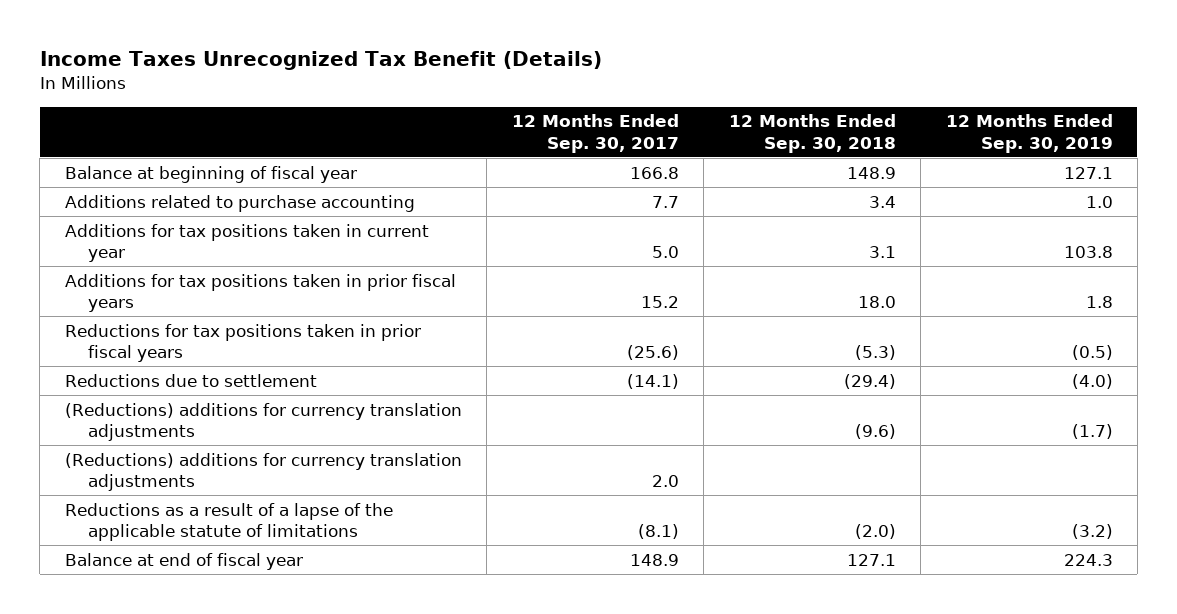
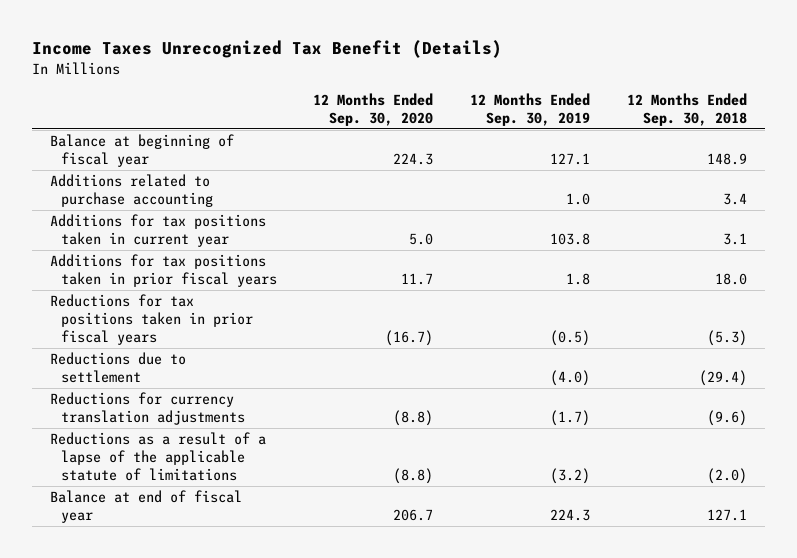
- | 12 Months Ended Sep. 30, 2017 | 12 Months Ended Sep. 30, 2018 | 12 Months Ended Sep. 30, 2019
+ | 12 Months Ended Sep. 30, 2020 | 12 Months Ended Sep. 30, 2019 | 12 Months Ended Sep. 30, 2018
- (Reductions) additions for currency translation adjustments | | (9.6) | (1.7)
- (Reductions) additions for currency translation adjustments | 2.0 | |
+ Reductions for currency translation adjustments | (8.8) | (1.7) | (9.6)

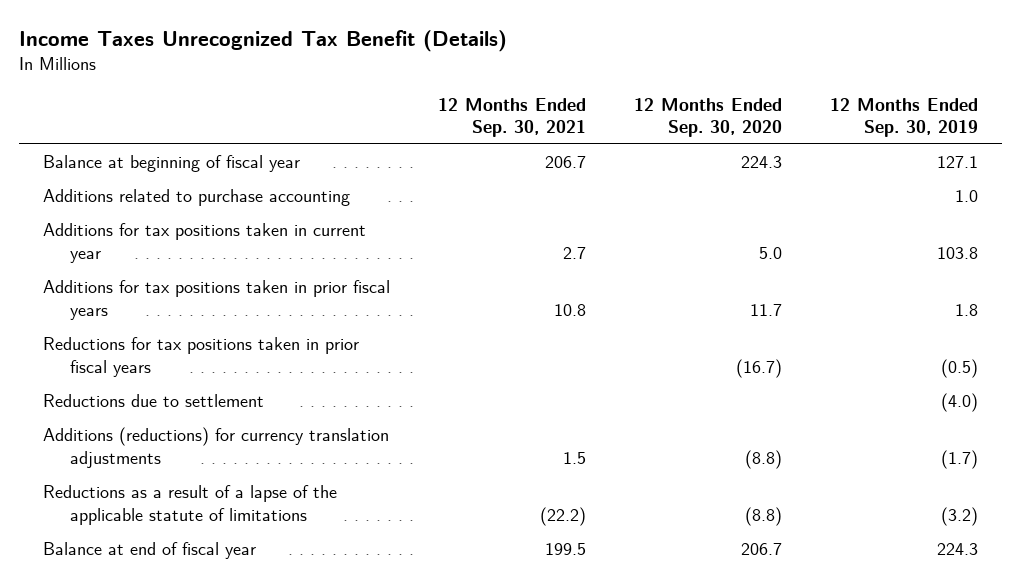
- | 12 Months Ended Sep. 30, 2020 | 12 Months Ended Sep. 30, 2019 | 12 Months Ended Sep. 30, 2018
+ | 12 Months Ended Sep. 30, 2021 | 12 Months Ended Sep. 30, 2020 | 12 Months Ended Sep. 30, 2019
- Reductions for currency translation adjustments | (8.8) | (1.7) | (9.6)
+ Additions (reductions) for currency translation adjustments | 1.5 | (8.8) | (1.7)

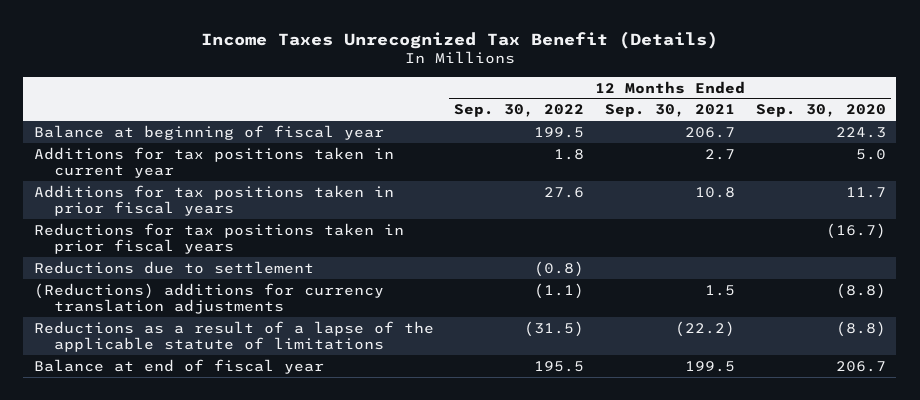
- | 12 Months Ended Sep. 30, 2021 | 12 Months Ended Sep. 30, 2020 | 12 Months Ended Sep. 30, 2019
+ | 12 Months Ended Sep. 30, 2022 | 12 Months Ended Sep. 30, 2021 | 12 Months Ended Sep. 30, 2020
- Additions related to purchase accounting | | | 1.0
- Additions (reductions) for currency translation adjustments | 1.5 | (8.8) | (1.7)
+ (Reductions) additions for currency translation adjustments | (1.1) | 1.5 | (8.8)

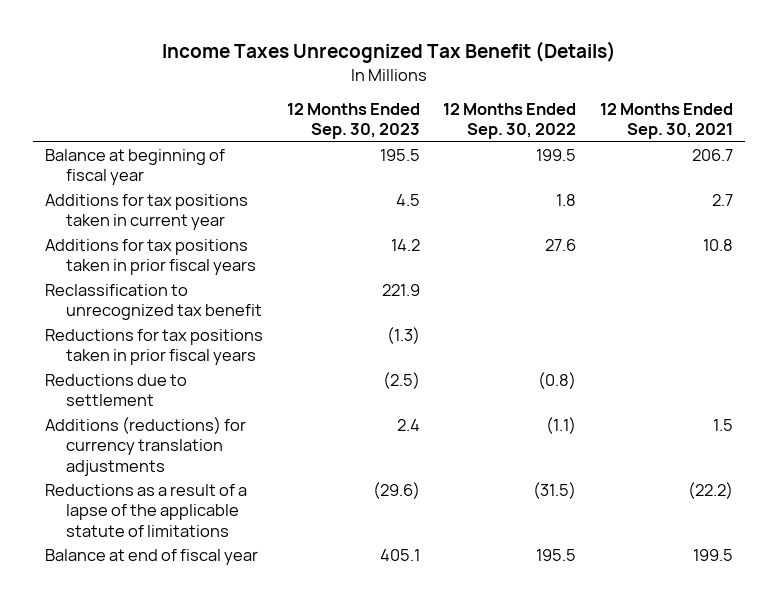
- | 12 Months Ended Sep. 30, 2022 | 12 Months Ended Sep. 30, 2021 | 12 Months Ended Sep. 30, 2020
+ | 12 Months Ended Sep. 30, 2023 | 12 Months Ended Sep. 30, 2022 | 12 Months Ended Sep. 30, 2021
+ Reclassification to unrecognized tax benefit | 221.9 | |
- (Reductions) additions for currency translation adjustments | (1.1) | 1.5 | (8.8)
+ Additions (reductions) for currency translation adjustments | 2.4 | (1.1) | 1.5

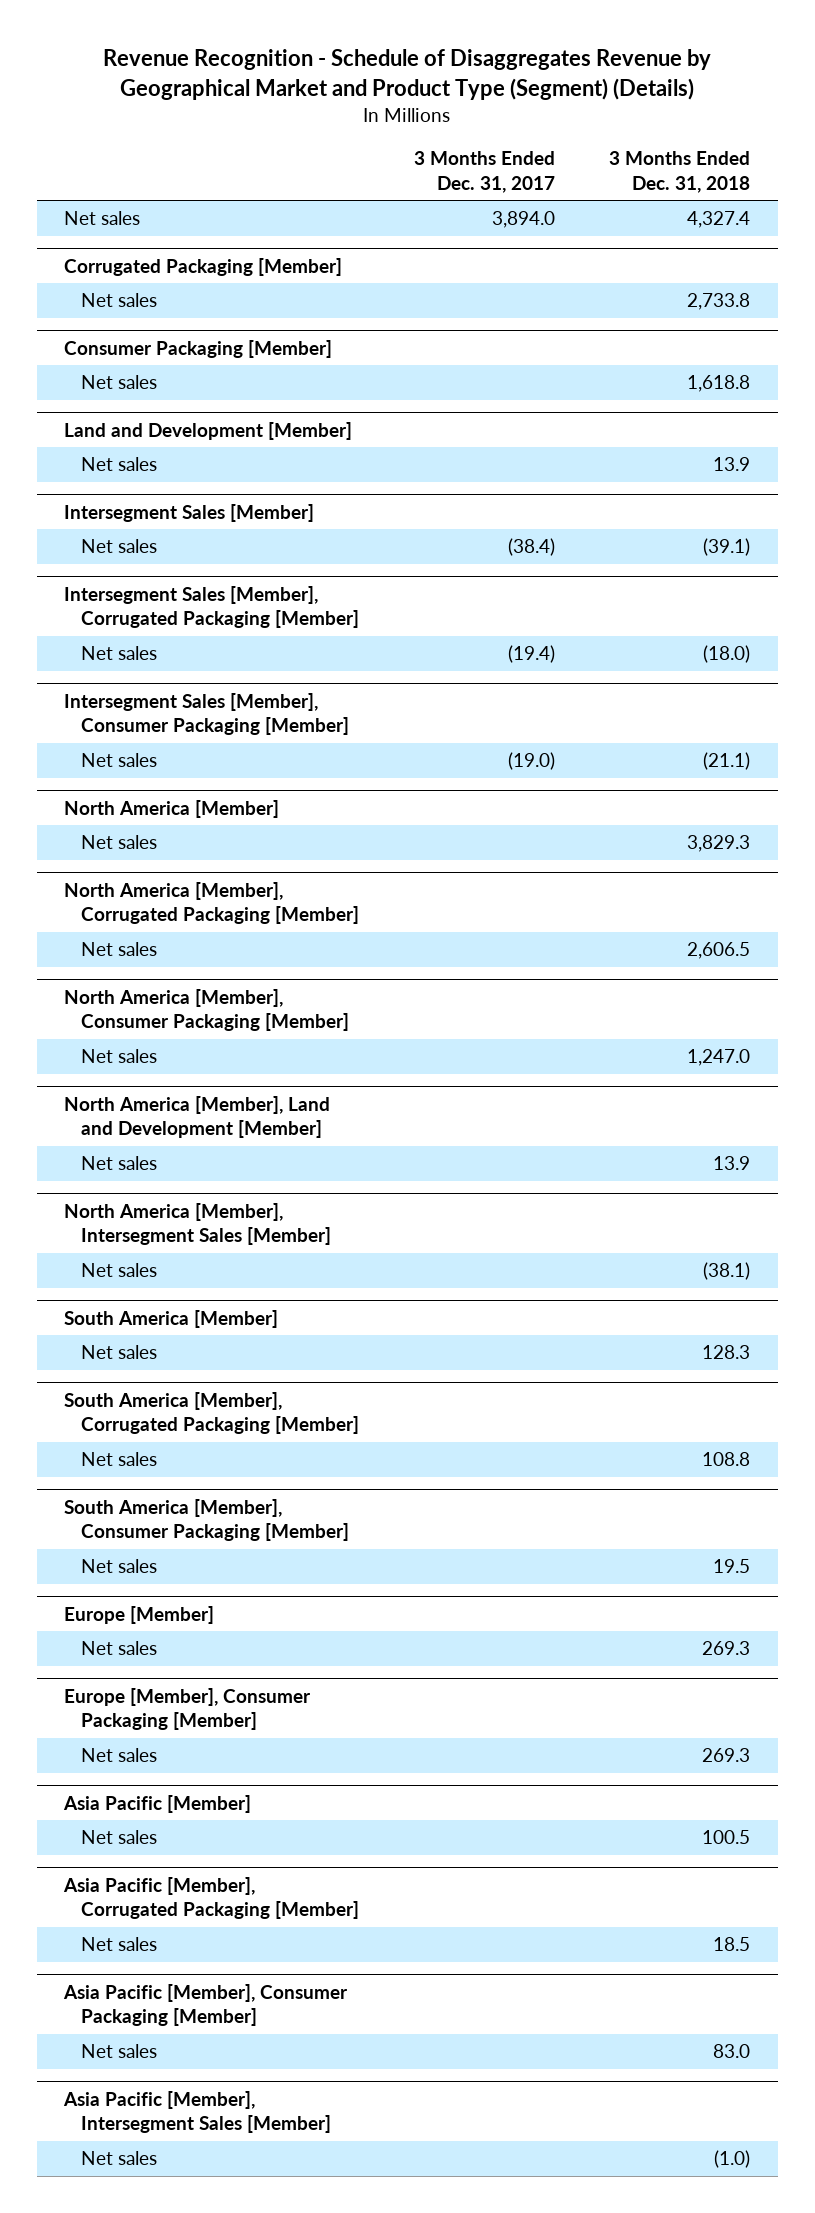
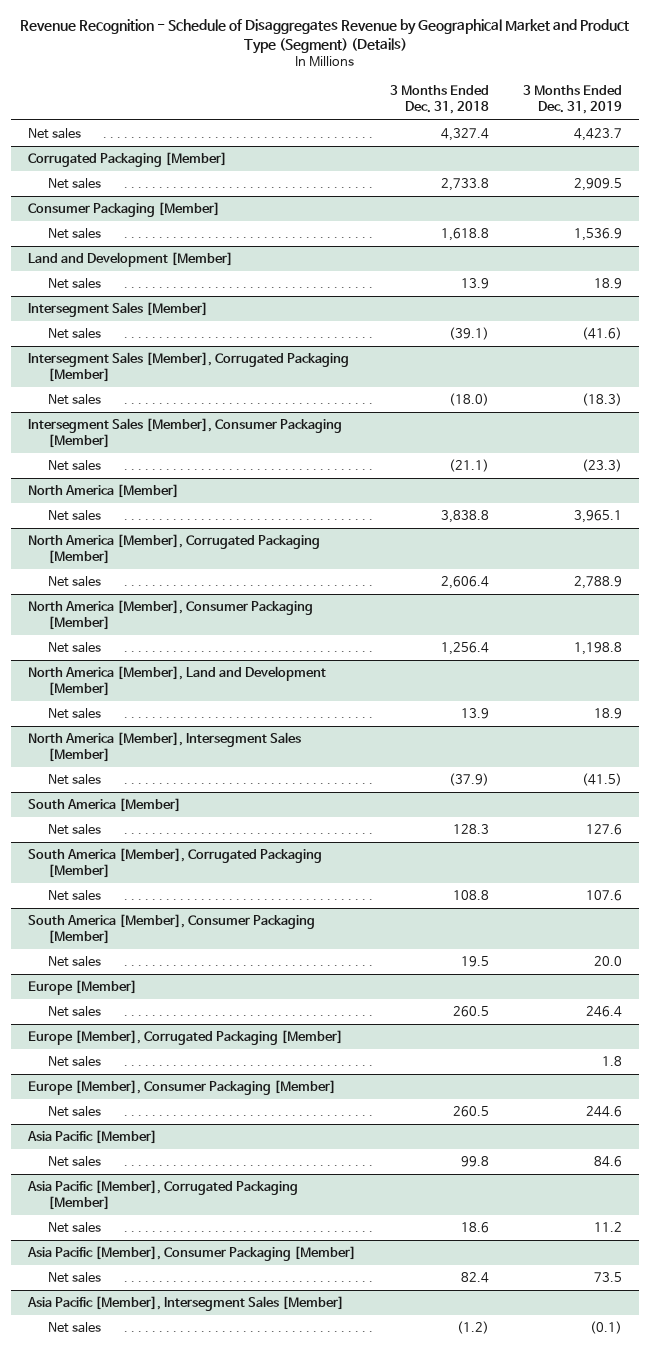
- | 3 Months Ended Dec. 31, 2017 | 3 Months Ended Dec. 31, 2018
+ | 3 Months Ended Dec. 31, 2018 | 3 Months Ended Dec. 31, 2019
@ North America [Member]
- Net sales | | 3,829.3
+ Net sales | 3,838.8 | 3,965.1
@ North America [Member], Corrugated Packaging [Member]
- Net sales | | 2,606.5
+ Net sales | 2,606.4 | 2,788.9
@ North America [Member], Consumer Packaging [Member]
- Net sales | | 1,247.0
+ Net sales | 1,256.4 | 1,198.8
@ North America [Member], Intersegment Sales [Member]
- Net sales | | (38.1)
+ Net sales | (37.9) | (41.5)
@ Europe [Member]
- Net sales | | 269.3
+ Net sales | 260.5 | 246.4
+ Europe [Member], Corrugated Packaging [Member]
+ Net sales | | 1.8
@ Europe [Member], Consumer Packaging [Member]
- Net sales | | 269.3
+ Net sales | 260.5 | 244.6
@ Asia Pacific [Member]
- Net sales | | 100.5
+ Net sales | 99.8 | 84.6
@ Asia Pacific [Member], Corrugated Packaging [Member]
- Net sales | | 18.5
+ Net sales | 18.6 | 11.2
@ Asia Pacific [Member], Consumer Packaging [Member]
- Net sales | | 83.0
+ Net sales | 82.4 | 73.5
@ Asia Pacific [Member], Intersegment Sales [Member]
- Net sales | | (1.0)
+ Net sales | (1.2) | (0.1)

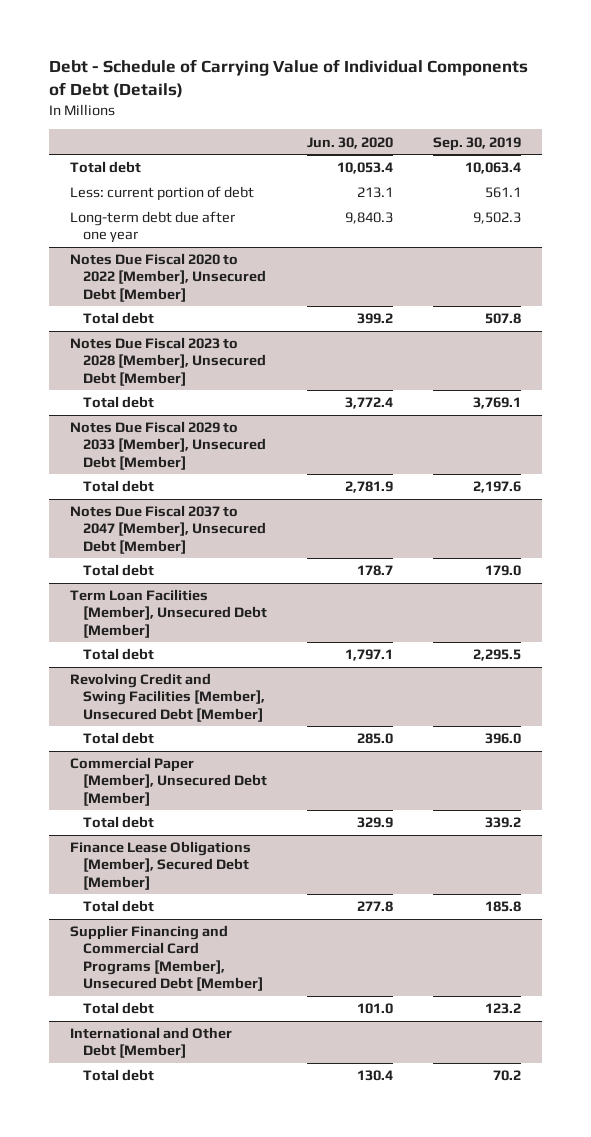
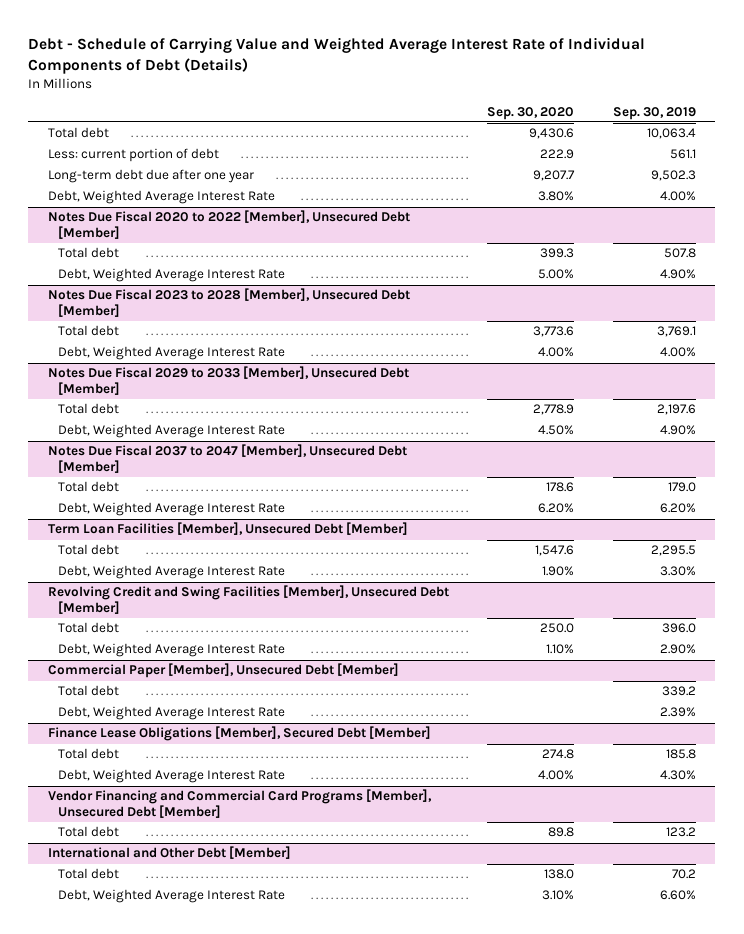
- Debt - Schedule of Carrying Value of Individual Components of Debt (Details)
+ Debt - Schedule of Carrying Value and Weighted Average Interest Rate of Individual Components of Debt (Details)
- | Jun. 30, 2020 | Sep. 30, 2019
+ | Sep. 30, 2020 | Sep. 30, 2019
+ Debt, Weighted Average Interest Rate | 3.80% | 4.00%
@ Notes Due Fiscal 2020 to 2022 [Member], Unsecured Debt [Member]
+ Debt, Weighted Average Interest Rate | 5.00% | 4.90%
@ Notes Due Fiscal 2023 to 2028 [Member], Unsecured Debt [Member]
+ Debt, Weighted Average Interest Rate | 4.00% | 4.00%
@ Notes Due Fiscal 2029 to 2033 [Member], Unsecured Debt [Member]
+ Debt, Weighted Average Interest Rate | 4.50% | 4.90%
@ Notes Due Fiscal 2037 to 2047 [Member], Unsecured Debt [Member]
+ Debt, Weighted Average Interest Rate | 6.20% | 6.20%
@ Term Loan Facilities [Member], Unsecured Debt [Member]
+ Debt, Weighted Average Interest Rate | 1.90% | 3.30%
@ Revolving Credit and Swing Facilities [Member], Unsecured Debt [Member]
+ Debt, Weighted Average Interest Rate | 1.10% | 2.90%
@ Commercial Paper [Member], Unsecured Debt [Member]
+ Debt, Weighted Average Interest Rate | | 2.39%
- Supplier Financing and Commercial Card Programs [Member], Unsecured Debt [Member]
@ Finance Lease Obligations [Member], Secured Debt [Member]
+ Debt, Weighted Average Interest Rate | 4.00% | 4.30%
+ Vendor Financing and Commercial Card Programs [Member], Unsecured Debt [Member]
@ International and Other Debt [Member]
+ Debt, Weighted Average Interest Rate | 3.10% | 6.60%

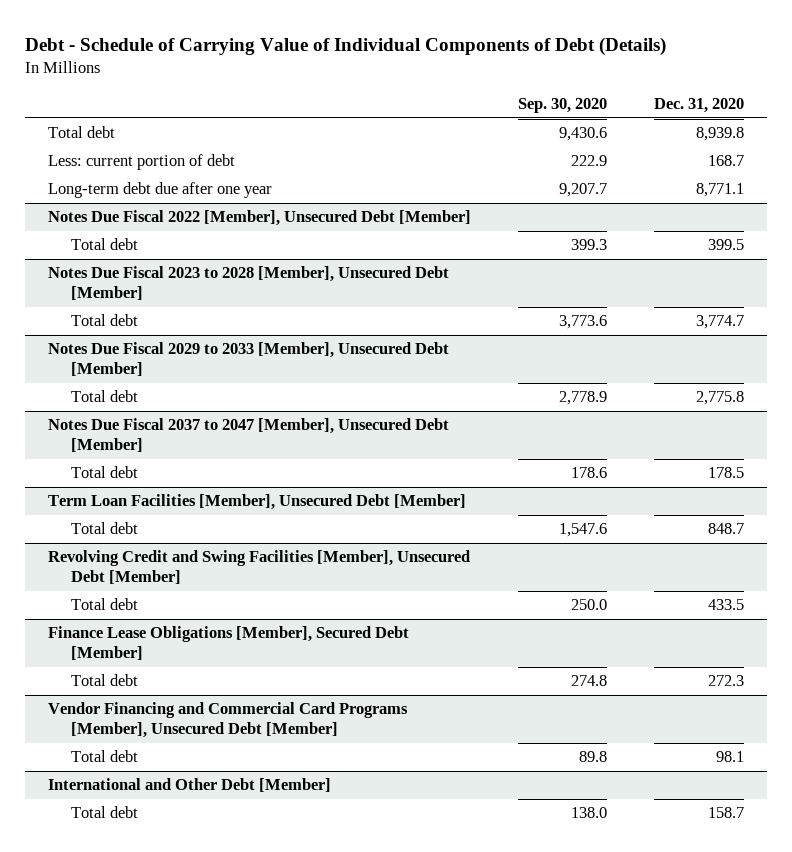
- Debt - Schedule of Carrying Value and Weighted Average Interest Rate of Individual Components of Debt (Details)
+ Debt - Schedule of Carrying Value of Individual Components of Debt (Details)
- | Sep. 30, 2020 | Sep. 30, 2019
+ | Sep. 30, 2020 | Dec. 31, 2020
- Debt, Weighted Average Interest Rate | 3.80% | 4.00%
- Notes Due Fiscal 2020 to 2022 [Member], Unsecured Debt [Member]
+ Notes Due Fiscal 2022 [Member], Unsecured Debt [Member]
- Debt, Weighted Average Interest Rate | 5.00% | 4.90%
@ Notes Due Fiscal 2023 to 2028 [Member], Unsecured Debt [Member]
- Debt, Weighted Average Interest Rate | 4.00% | 4.00%
@ Notes Due Fiscal 2029 to 2033 [Member], Unsecured Debt [Member]
- Debt, Weighted Average Interest Rate | 4.50% | 4.90%
@ Notes Due Fiscal 2037 to 2047 [Member], Unsecured Debt [Member]
- Debt, Weighted Average Interest Rate | 6.20% | 6.20%
@ Term Loan Facilities [Member], Unsecured Debt [Member]
- Debt, Weighted Average Interest Rate | 1.90% | 3.30%
@ Revolving Credit and Swing Facilities [Member], Unsecured Debt [Member]
- Debt, Weighted Average Interest Rate | 1.10% | 2.90%
- Commercial Paper [Member], Unsecured Debt [Member]
- Total debt | | 339.2
- Debt, Weighted Average Interest Rate | | 2.39%
@ Finance Lease Obligations [Member], Secured Debt [Member]
- Debt, Weighted Average Interest Rate | 4.00% | 4.30%
@ International and Other Debt [Member]
- Debt, Weighted Average Interest Rate | 3.10% | 6.60%

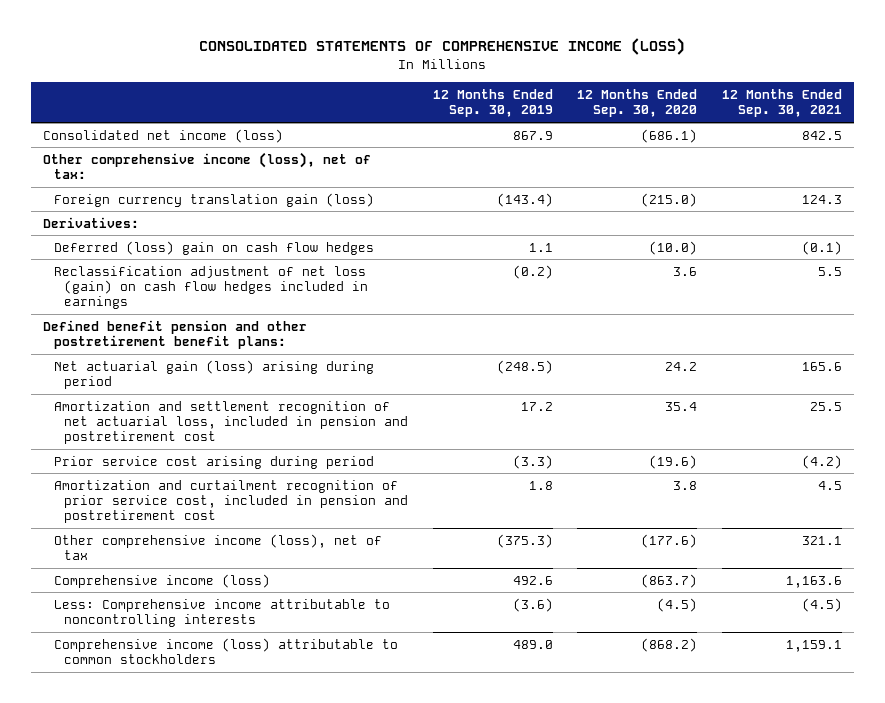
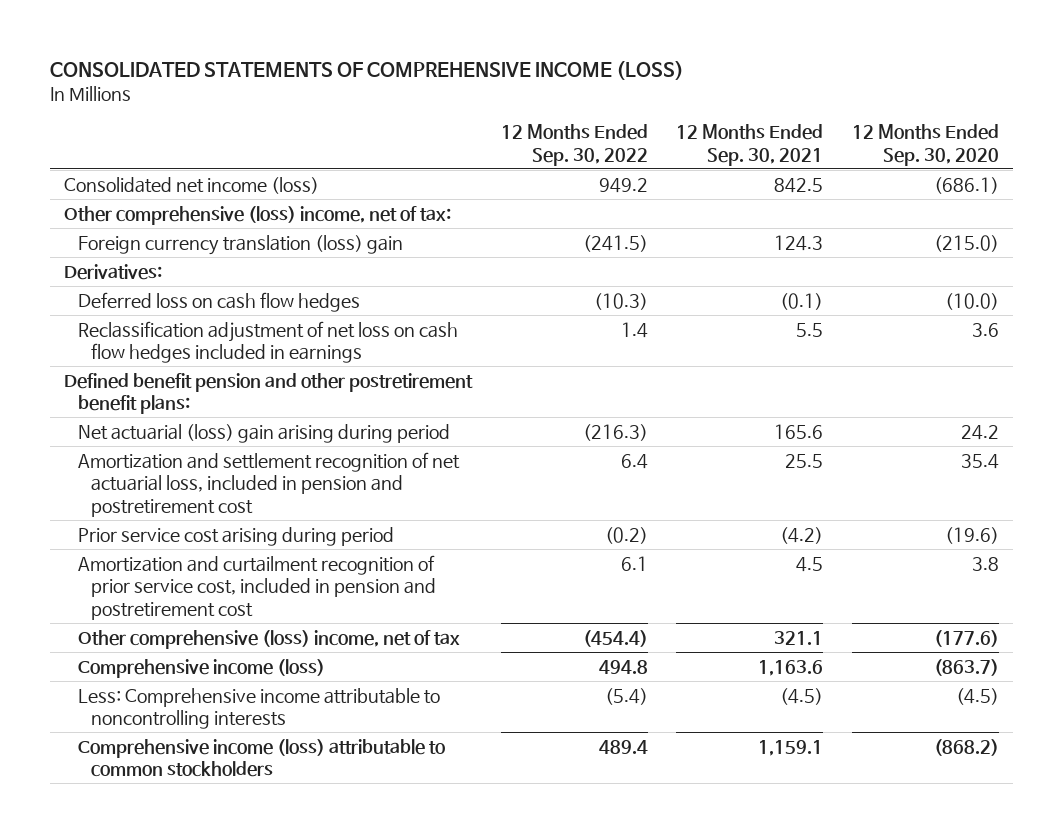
- | 12 Months Ended Sep. 30, 2019 | 12 Months Ended Sep. 30, 2020 | 12 Months Ended Sep. 30, 2021
+ | 12 Months Ended Sep. 30, 2022 | 12 Months Ended Sep. 30, 2021 | 12 Months Ended Sep. 30, 2020
- Other comprehensive income (loss), net of tax:
- Foreign currency translation gain (loss) | (143.4) | (215.0) | 124.3
+ Other comprehensive (loss) income, net of tax:
+ Foreign currency translation (loss) gain | (241.5) | 124.3 | (215.0)
- Deferred (loss) gain on cash flow hedges | 1.1 | (10.0) | (0.1)
- Reclassification adjustment of net loss (gain) on cash flow hedges included in earnings | (0.2) | 3.6 | 5.5
+ Deferred loss on cash flow hedges | (10.3) | (0.1) | (10.0)
+ Reclassification adjustment of net loss on cash flow hedges included in earnings | 1.4 | 5.5 | 3.6
- Net actuarial gain (loss) arising during period | (248.5) | 24.2 | 165.6
+ Net actuarial (loss) gain arising during period | (216.3) | 165.6 | 24.2
- Other comprehensive income (loss), net of tax | (375.3) | (177.6) | 321.1
+ Other comprehensive (loss) income, net of tax | (454.4) | 321.1 | (177.6)

